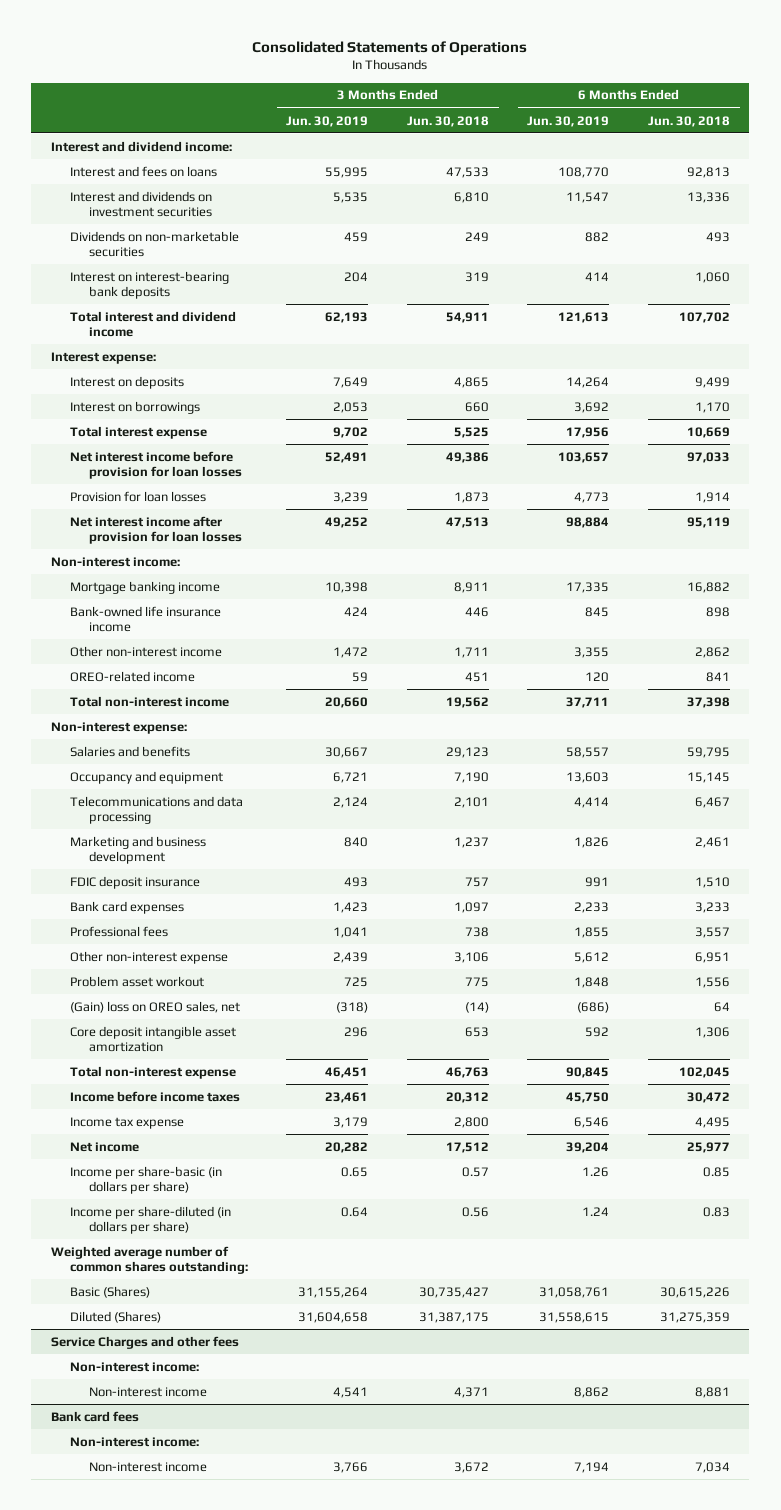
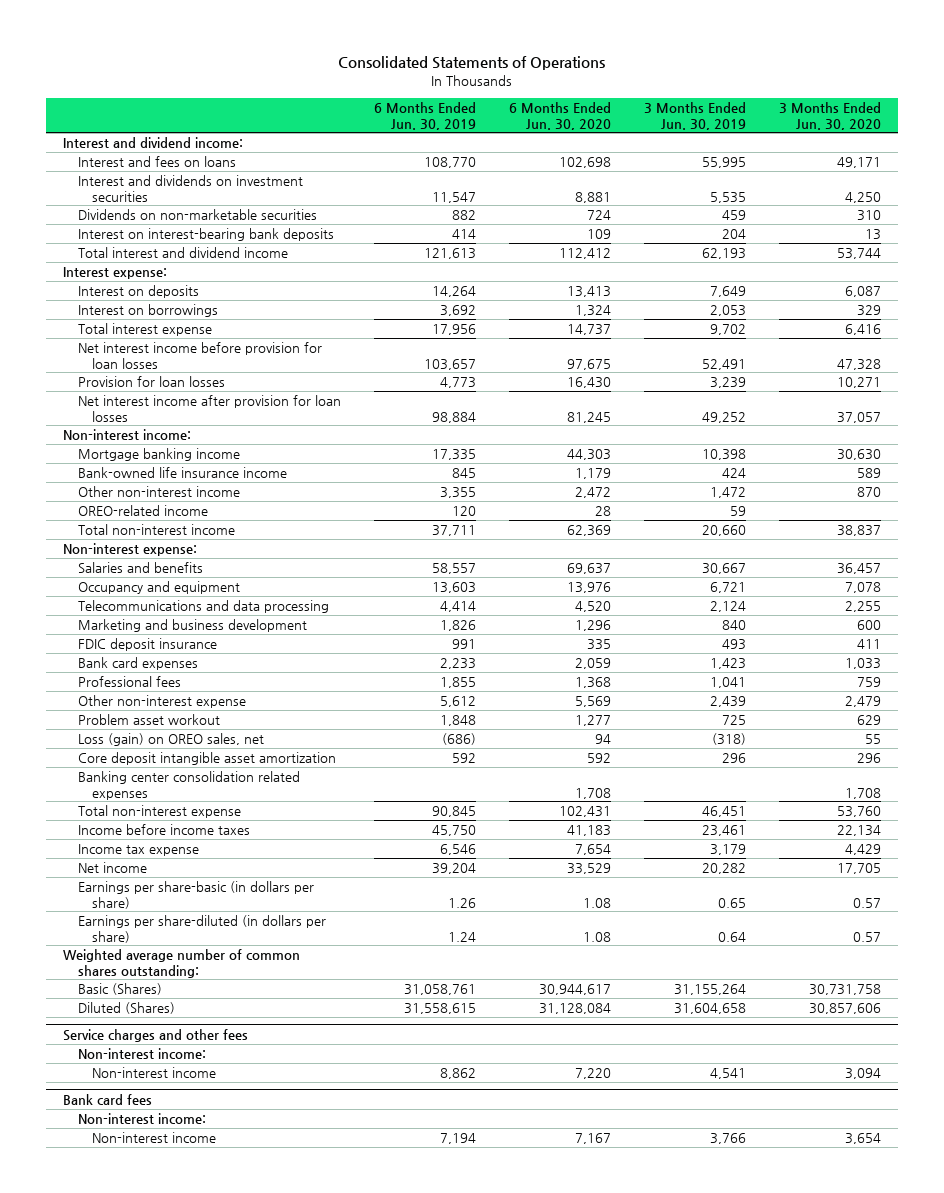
- | 3 Months Ended Jun. 30, 2019 | 3 Months Ended Jun. 30, 2018 | 6 Months Ended Jun. 30, 2019 | 6 Months Ended Jun. 30, 2018
+ | 6 Months Ended Jun. 30, 2019 | 6 Months Ended Jun. 30, 2020 | 3 Months Ended Jun. 30, 2019 | 3 Months Ended Jun. 30, 2020
- (Gain) loss on OREO sales, net | (318) | (14) | (686) | 64
+ Loss (gain) on OREO sales, net | (686) | 94 | (318) | 55
+ Banking center consolidation related expenses | | 1,708 | | 1,708
- Income per share-basic (in dollars per share) | 0.65 | 0.57 | 1.26 | 0.85
- Income per share-diluted (in dollars per share) | 0.64 | 0.56 | 1.24 | 0.83
+ Earnings per share-basic (in dollars per share) | 1.26 | 1.08 | 0.65 | 0.57
+ Earnings per share-diluted (in dollars per share) | 1.24 | 1.08 | 0.64 | 0.57
- Service Charges and other fees
+ Service charges and other fees

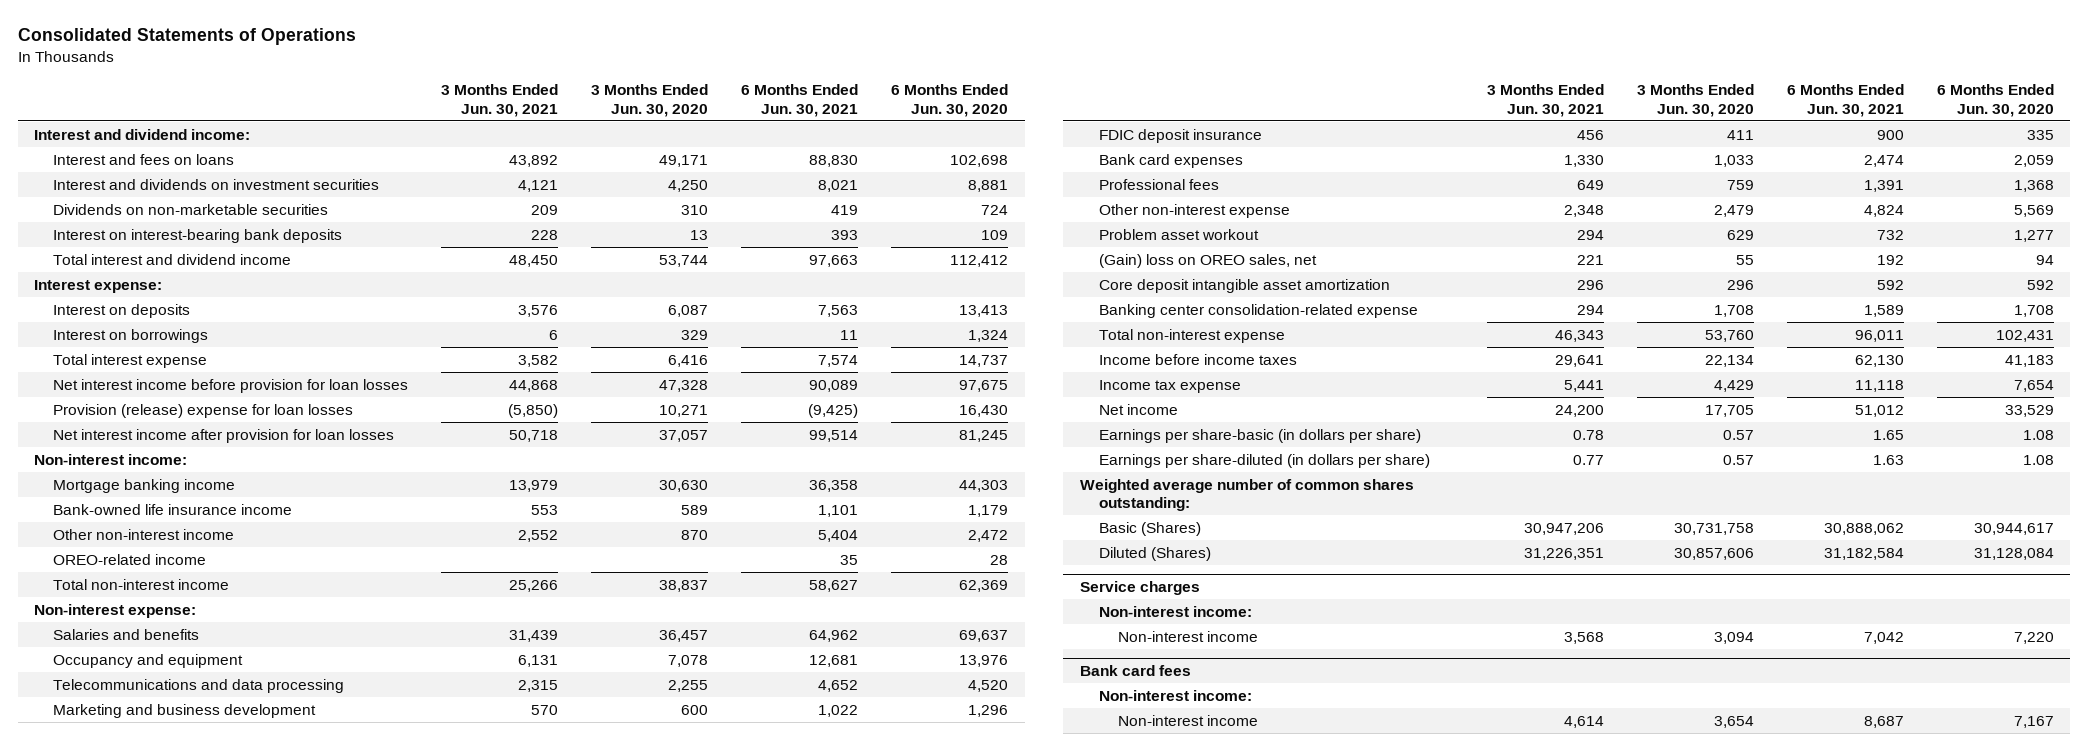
- | 6 Months Ended Jun. 30, 2019 | 6 Months Ended Jun. 30, 2020 | 3 Months Ended Jun. 30, 2019 | 3 Months Ended Jun. 30, 2020
+ | 3 Months Ended Jun. 30, 2021 | 3 Months Ended Jun. 30, 2020 | 6 Months Ended Jun. 30, 2021 | 6 Months Ended Jun. 30, 2020
- Provision for loan losses | 4,773 | 16,430 | 3,239 | 10,271
+ Provision (release) expense for loan losses | (5,850) | 10,271 | (9,425) | 16,430
- Loss (gain) on OREO sales, net | (686) | 94 | (318) | 55
+ (Gain) loss on OREO sales, net | 221 | 55 | 192 | 94
- Banking center consolidation related expenses | | 1,708 | | 1,708
+ Banking center consolidation-related expense | 294 | 1,708 | 1,589 | 1,708
- Service charges and other fees
+ Service charges

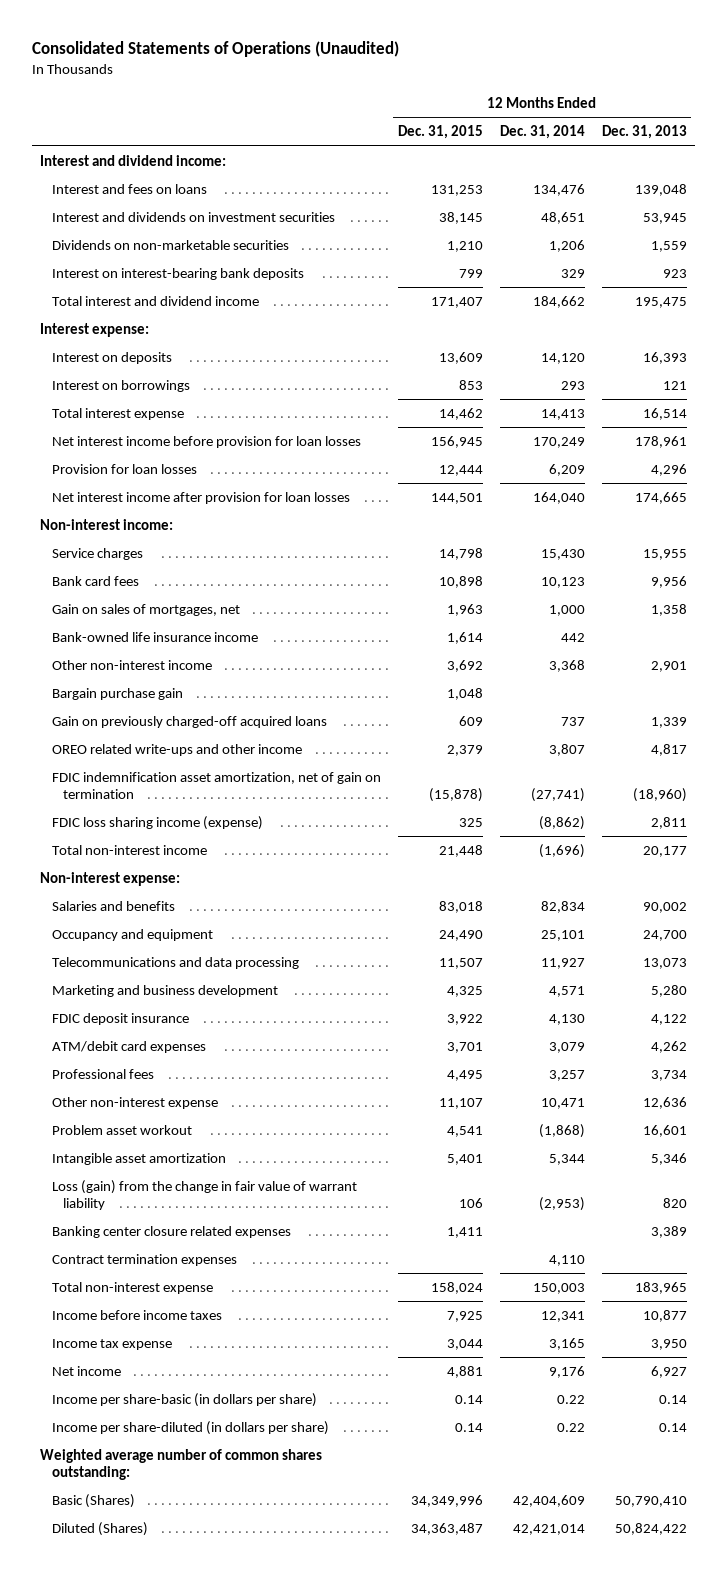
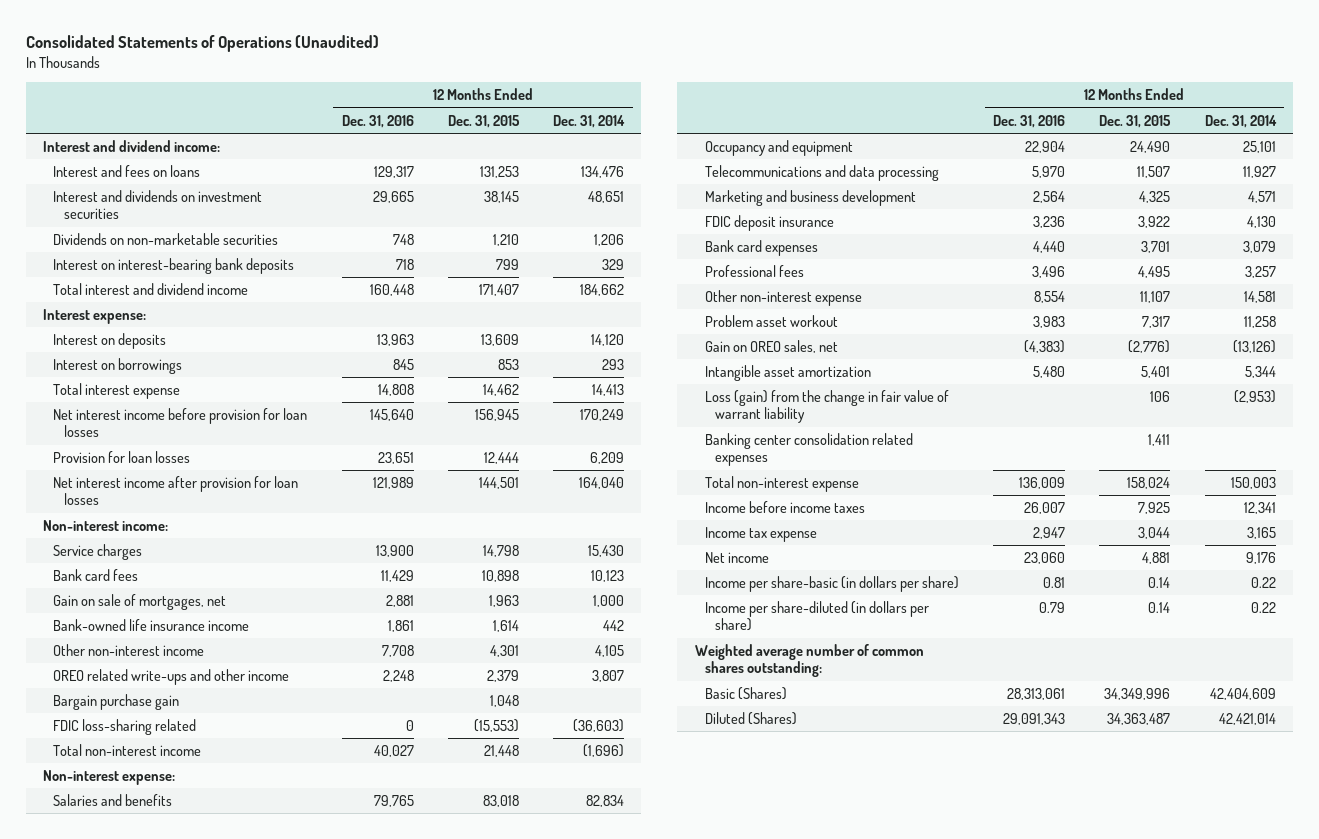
- | 12 Months Ended Dec. 31, 2015 | 12 Months Ended Dec. 31, 2014 | 12 Months Ended Dec. 31, 2013
+ | 12 Months Ended Dec. 31, 2016 | 12 Months Ended Dec. 31, 2015 | 12 Months Ended Dec. 31, 2014
- Gain on sales of mortgages, net | 1,963 | 1,000 | 1,358
+ Gain on sale of mortgages, net | 2,881 | 1,963 | 1,000
- Other non-interest income | 3,692 | 3,368 | 2,901
- Gain on previously charged-off acquired loans | 609 | 737 | 1,339
+ Other non-interest income | 7,708 | 4,301 | 4,105
- FDIC indemnification asset amortization, net of gain on termination | (15,878) | (27,741) | (18,960)
- FDIC loss sharing income (expense) | 325 | (8,862) | 2,811
moved down: Bargain purchase gain | | 1,048 |
+ FDIC loss-sharing related | 0 | (15,553) | (36,603)
- ATM/debit card expenses | 3,701 | 3,079 | 4,262
+ Bank card expenses | 4,440 | 3,701 | 3,079
- Other non-interest expense | 11,107 | 10,471 | 12,636
- Problem asset workout | 4,541 | (1,868) | 16,601
+ Other non-interest expense | 8,554 | 11,107 | 14,581
+ Problem asset workout | 3,983 | 7,317 | 11,258
+ Gain on OREO sales, net | (4,383) | (2,776) | (13,126)
- Banking center closure related expenses | 1,411 | | 3,389
- Contract termination expenses | | 4,110 |
+ Banking center consolidation related expenses | | 1,411 |

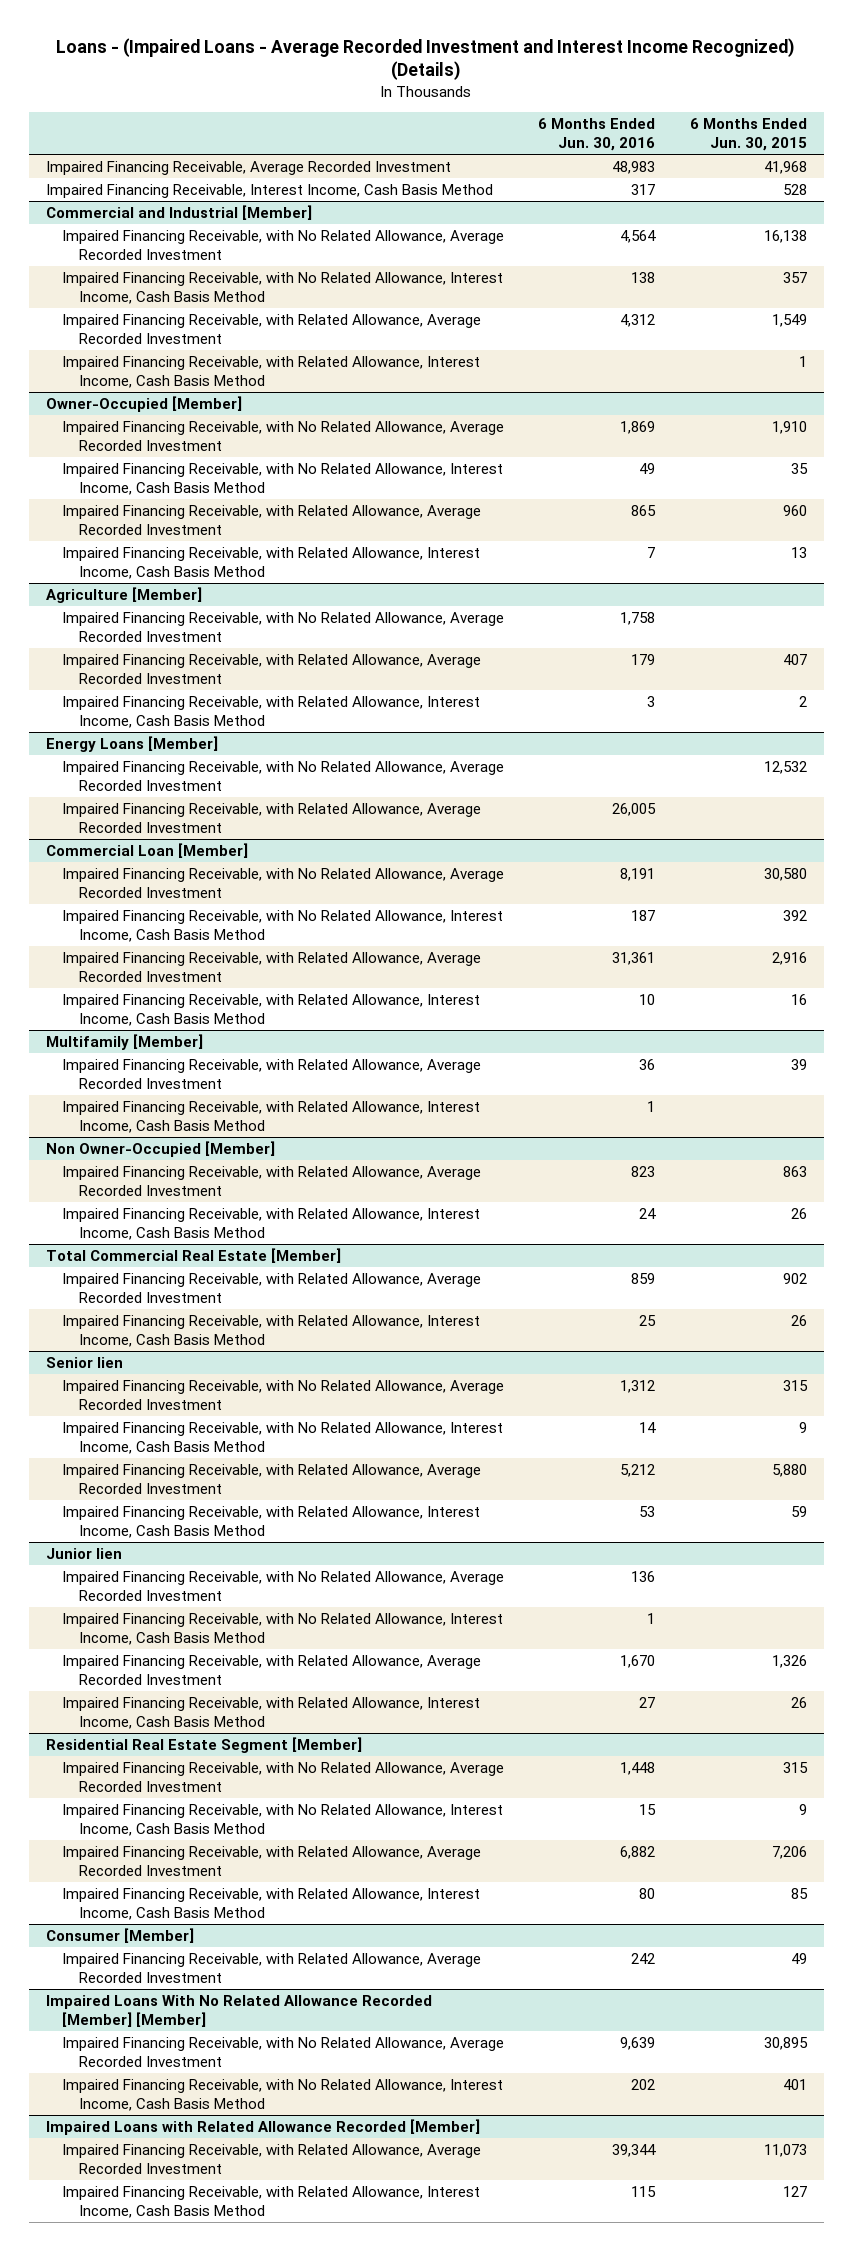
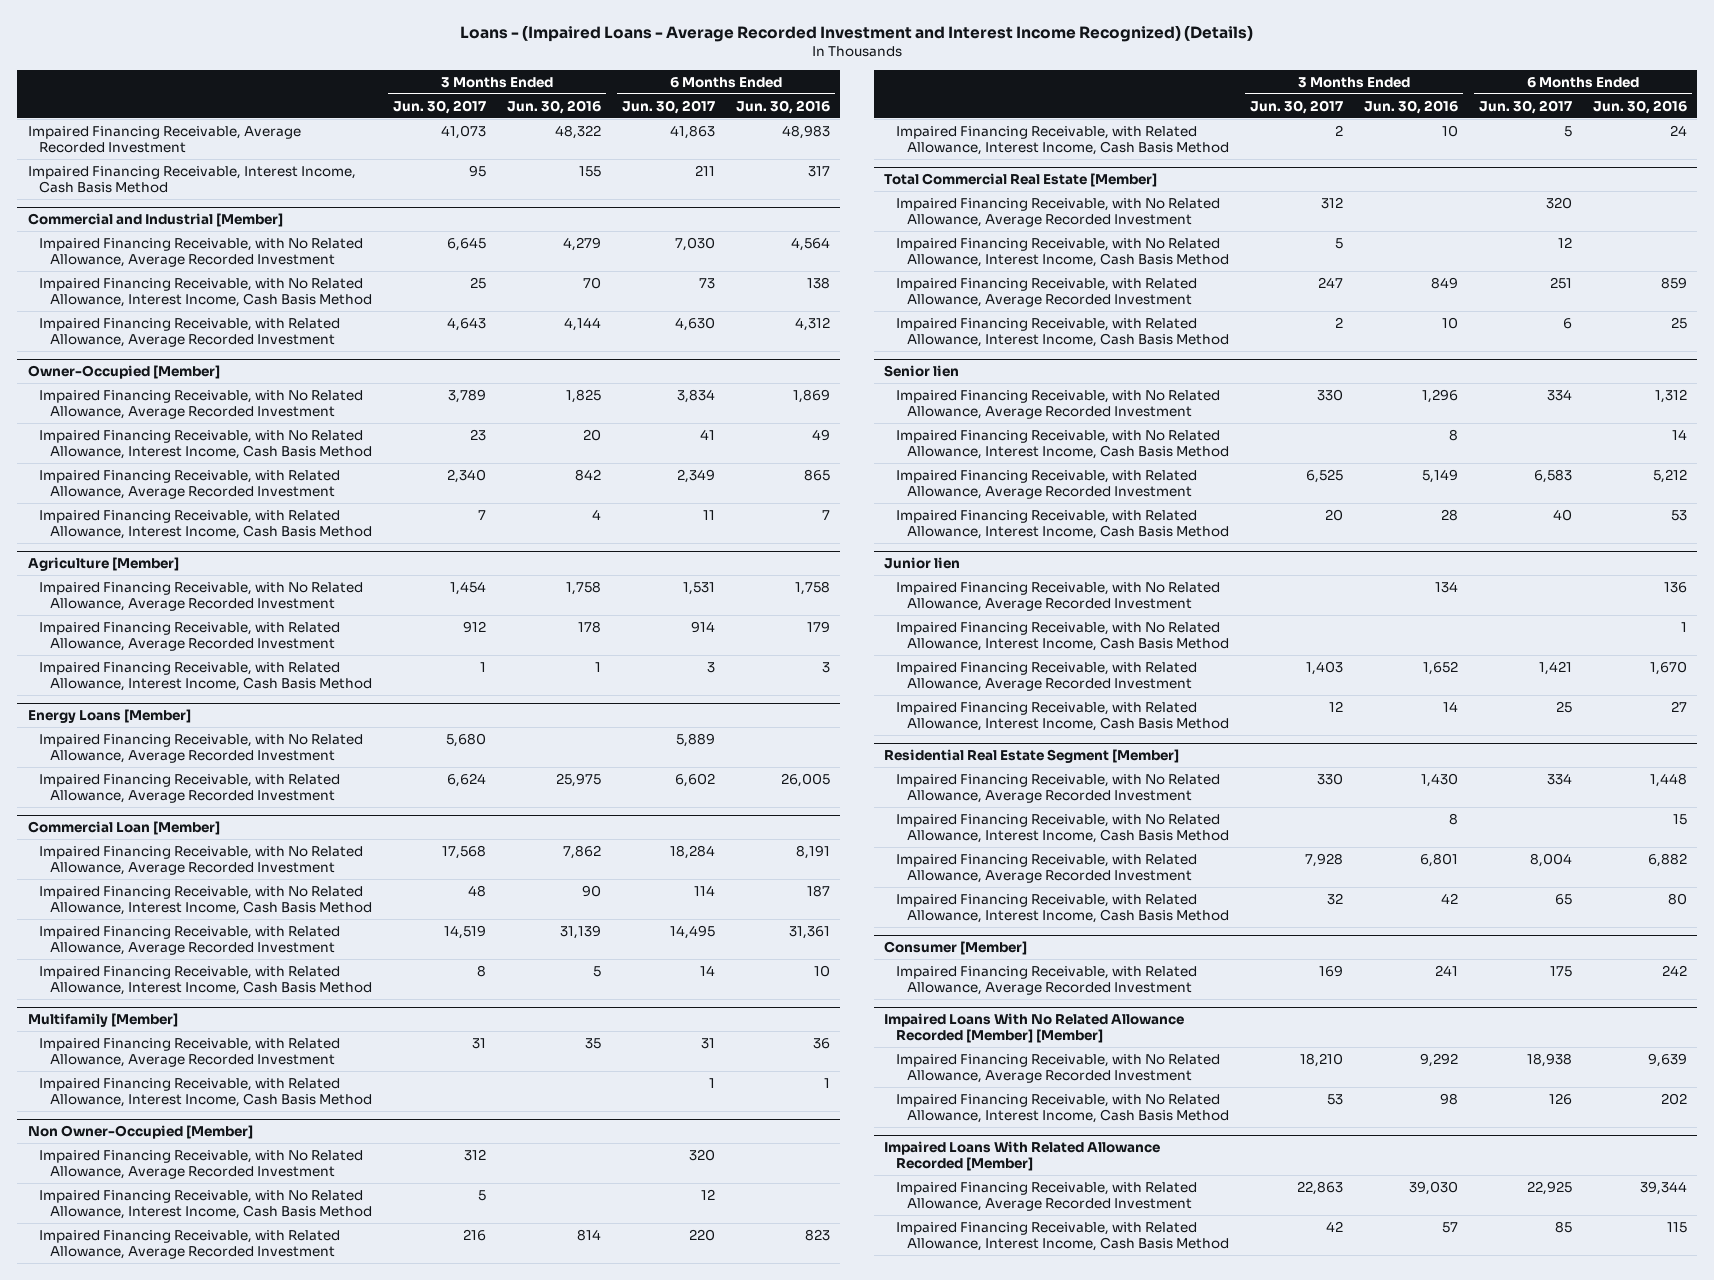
- | 6 Months Ended Jun. 30, 2016 | 6 Months Ended Jun. 30, 2015
+ | 3 Months Ended Jun. 30, 2017 | 3 Months Ended Jun. 30, 2016 | 6 Months Ended Jun. 30, 2017 | 6 Months Ended Jun. 30, 2016
@ Commercial and Industrial [Member]
- Impaired Financing Receivable, with Related Allowance, Interest Income, Cash Basis Method | | 1
@ Non Owner-Occupied [Member]
+ Impaired Financing Receivable, with No Related Allowance, Average Recorded Investment | 312 | | 320 |
+ Impaired Financing Receivable, with No Related Allowance, Interest Income, Cash Basis Method | 5 | | 12 |
@ Total Commercial Real Estate [Member]
+ Impaired Financing Receivable, with No Related Allowance, Average Recorded Investment | 312 | | 320 |
+ Impaired Financing Receivable, with No Related Allowance, Interest Income, Cash Basis Method | 5 | | 12 |
- Impaired Loans with Related Allowance Recorded [Member]
+ Impaired Loans With Related Allowance Recorded [Member]

